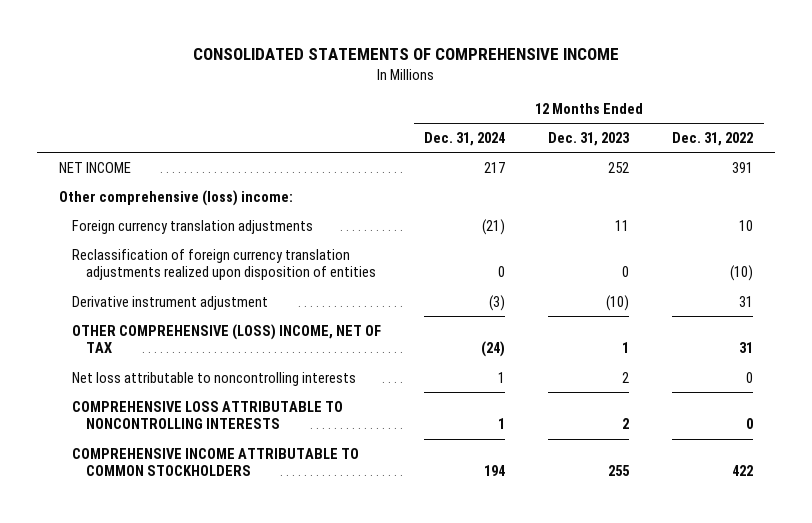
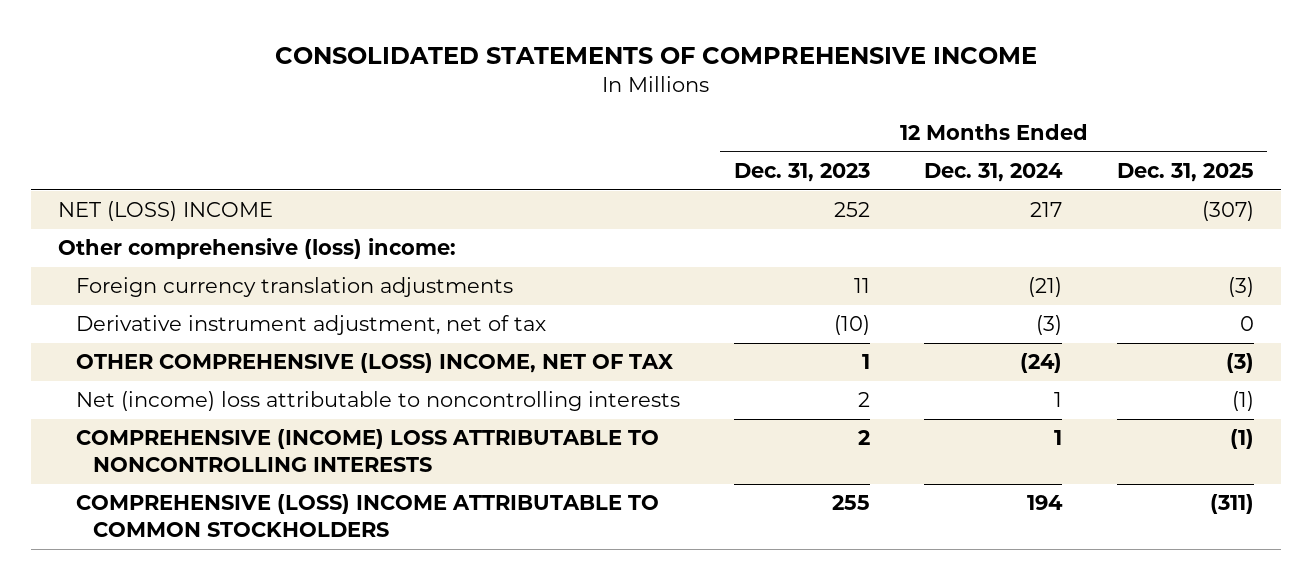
- | 12 Months Ended Dec. 31, 2024 | 12 Months Ended Dec. 31, 2023 | 12 Months Ended Dec. 31, 2022
+ | 12 Months Ended Dec. 31, 2023 | 12 Months Ended Dec. 31, 2024 | 12 Months Ended Dec. 31, 2025
- NET INCOME | 217 | 252 | 391
+ NET (LOSS) INCOME | 252 | 217 | (307)
- Reclassification of foreign currency translation adjustments realized upon disposition of entities | 0 | 0 | (10)
- Derivative instrument adjustment | (3) | (10) | 31
+ Derivative instrument adjustment, net of tax | (10) | (3) | 0
- Net loss attributable to noncontrolling interests | 1 | 2 | 0
- COMPREHENSIVE LOSS ATTRIBUTABLE TO NONCONTROLLING INTERESTS | 1 | 2 | 0
- COMPREHENSIVE INCOME ATTRIBUTABLE TO COMMON STOCKHOLDERS | 194 | 255 | 422
+ Net (income) loss attributable to noncontrolling interests | 2 | 1 | (1)
+ COMPREHENSIVE (INCOME) LOSS ATTRIBUTABLE TO NONCONTROLLING INTERESTS | 2 | 1 | (1)
+ COMPREHENSIVE (LOSS) INCOME ATTRIBUTABLE TO COMMON STOCKHOLDERS | 255 | 194 | (311)

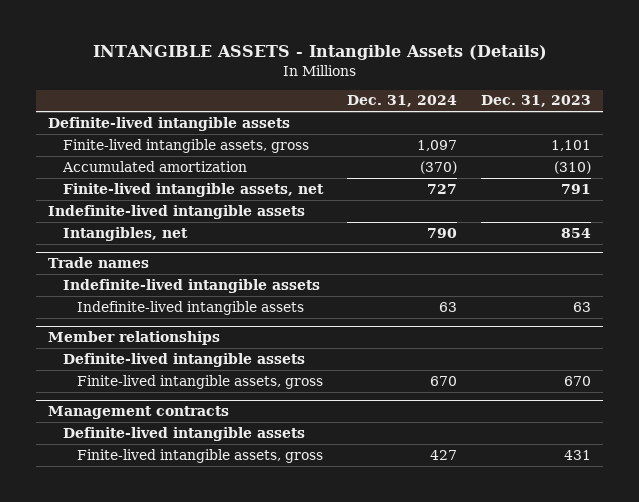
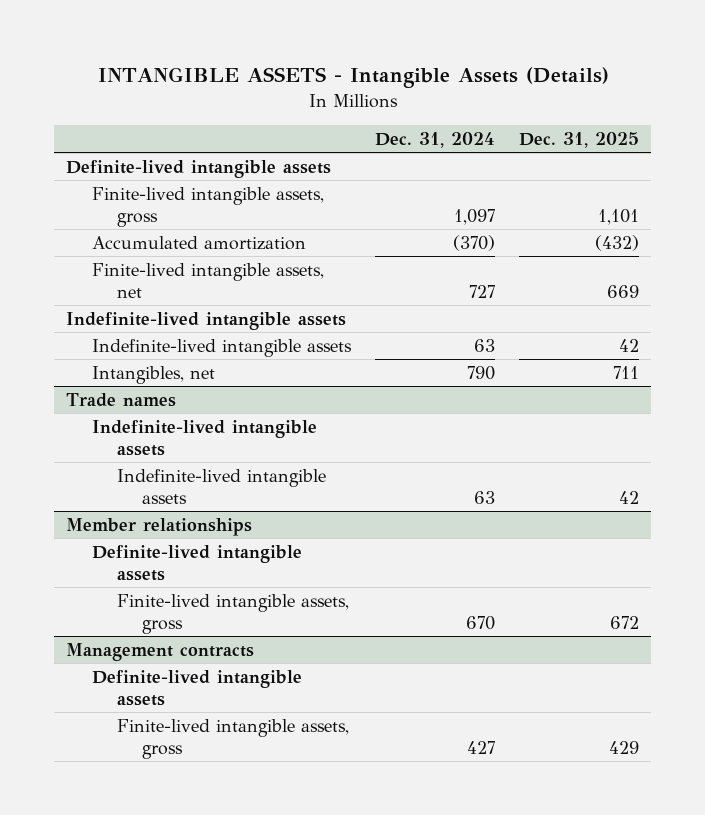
- | Dec. 31, 2024 | Dec. 31, 2023
+ | Dec. 31, 2024 | Dec. 31, 2025
+ Indefinite-lived intangible assets | 63 | 42

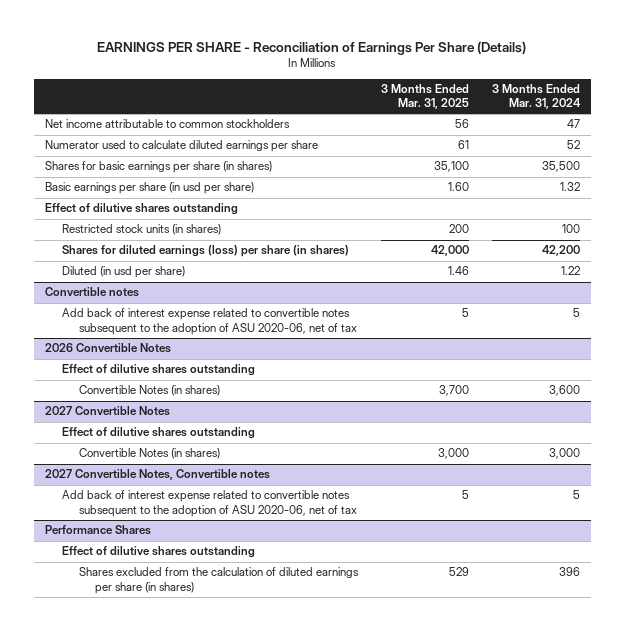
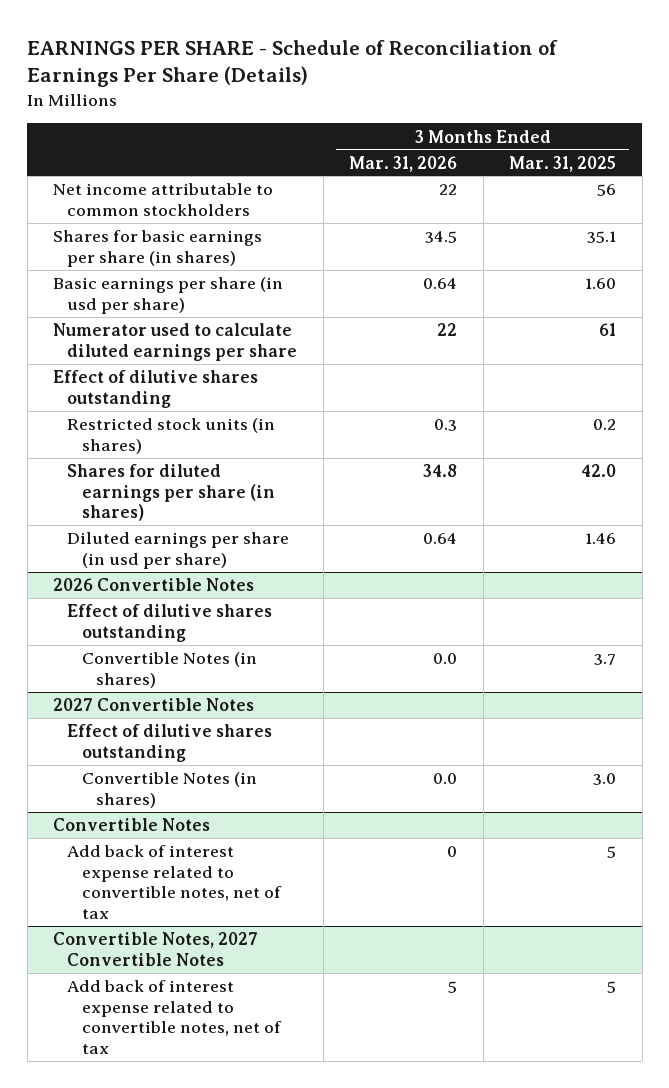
- EARNINGS PER SHARE - Reconciliation of Earnings Per Share (Details)
+ EARNINGS PER SHARE - Schedule of Reconciliation of Earnings Per Share (Details)
- | 3 Months Ended Mar. 31, 2025 | 3 Months Ended Mar. 31, 2024
+ | 3 Months Ended Mar. 31, 2026 | 3 Months Ended Mar. 31, 2025
- Shares for basic earnings per share (in shares) | 35,100 | 35,500
+ Shares for basic earnings per share (in shares) | 34.5 | 35.1
moved down: Numerator used to calculate diluted earnings per share | 22 | 61
- Restricted stock units (in shares) | 200 | 100
- Shares for diluted earnings (loss) per share (in shares) | 42,000 | 42,200
- Diluted (in usd per share) | 1.46 | 1.22
- Convertible notes
- Add back of interest expense related to convertible notes subsequent to the adoption of ASU 2020-06, net of tax | 5 | 5
+ Restricted stock units (in shares) | 0.3 | 0.2
+ Shares for diluted earnings per share (in shares) | 34.8 | 42.0
+ Diluted earnings per share (in usd per share) | 0.64 | 1.46
@ 2026 Convertible Notes
- Convertible Notes (in shares) | 3,700 | 3,600
+ Convertible Notes (in shares) | 0.0 | 3.7
@ 2027 Convertible Notes
- Convertible Notes (in shares) | 3,000 | 3,000
- 2027 Convertible Notes, Convertible notes
- Add back of interest expense related to convertible notes subsequent to the adoption of ASU 2020-06, net of tax | 5 | 5
- Performance Shares
- Effect of dilutive shares outstanding
- Shares excluded from the calculation of diluted earnings per share (in shares) | 529 | 396
@ 2027 Convertible Notes
+ Convertible Notes (in shares) | 0.0 | 3.0
+ Convertible Notes
+ Add back of interest expense related to convertible notes, net of tax | 0 | 5
+ Convertible Notes, 2027 Convertible Notes
+ Add back of interest expense related to convertible notes, net of tax | 5 | 5

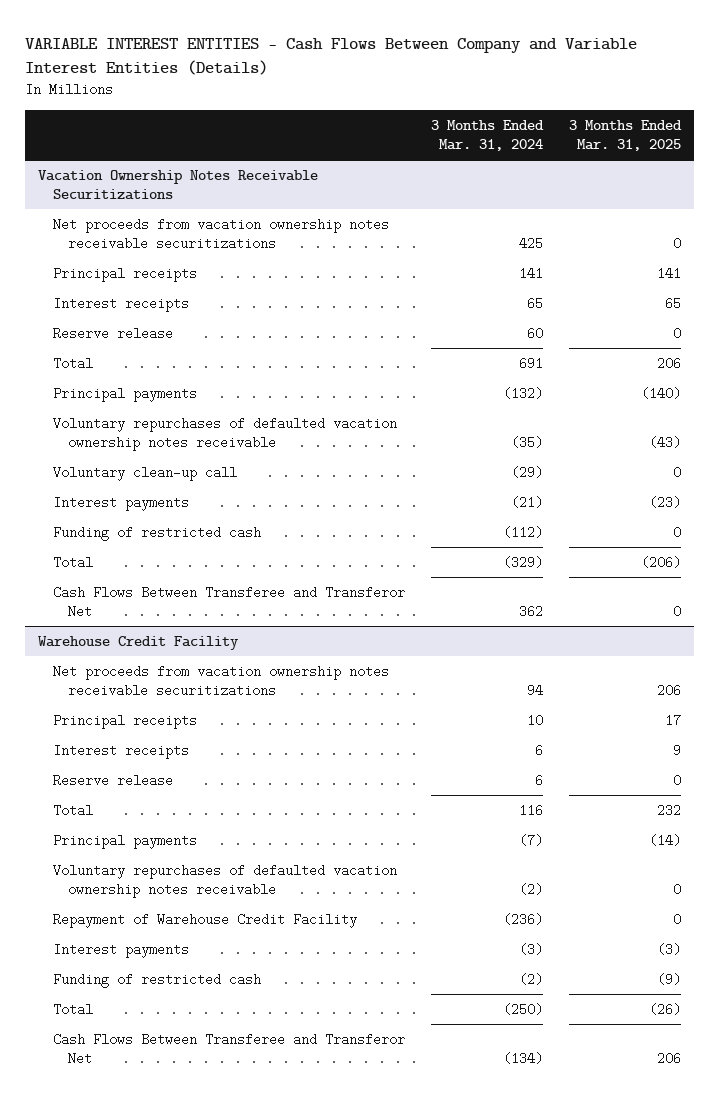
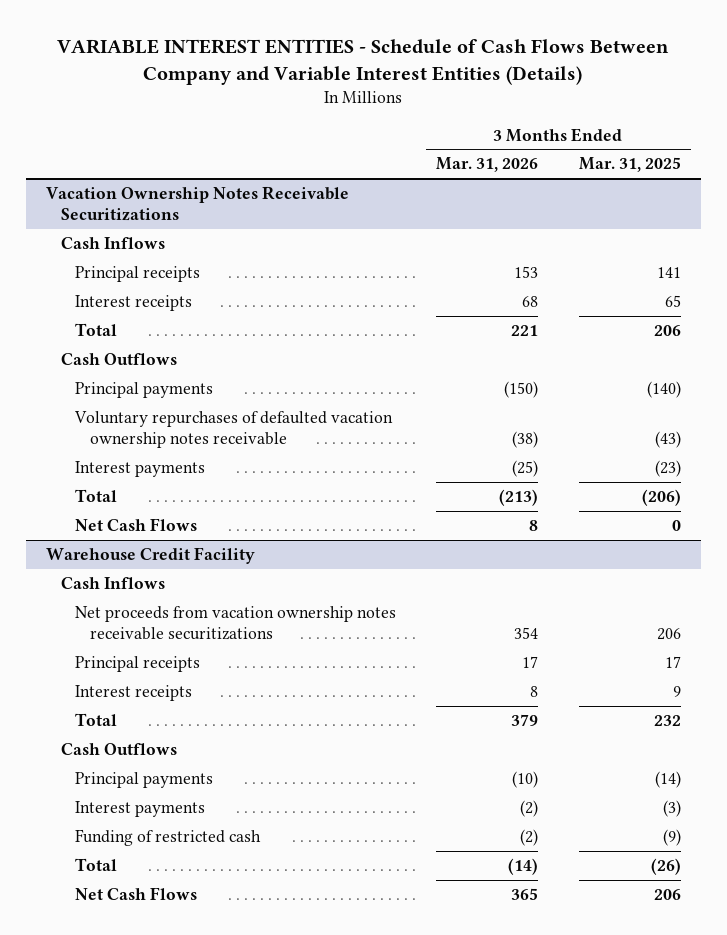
- VARIABLE INTEREST ENTITIES - Cash Flows Between Company and Variable Interest Entities (Details)
+ VARIABLE INTEREST ENTITIES - Schedule of Cash Flows Between Company and Variable Interest Entities (Details)
- | 3 Months Ended Mar. 31, 2024 | 3 Months Ended Mar. 31, 2025
+ | 3 Months Ended Mar. 31, 2026 | 3 Months Ended Mar. 31, 2025
@ Vacation Ownership Notes Receivable Securitizations
- Net proceeds from vacation ownership notes receivable securitizations | 425 | 0
+ Cash Inflows
- Reserve release | 60 | 0
+ Cash Outflows
- Voluntary clean-up call | (29) | 0
- Funding of restricted cash | (112) | 0
- Cash Flows Between Transferee and Transferor Net | 362 | 0
+ Net Cash Flows | 8 | 0
@ Warehouse Credit Facility
+ Cash Inflows
- Reserve release | 6 | 0
+ Cash Outflows
- Voluntary repurchases of defaulted vacation ownership notes receivable | (2) | 0
- Repayment of Warehouse Credit Facility | (236) | 0
- Cash Flows Between Transferee and Transferor Net | (134) | 206
+ Net Cash Flows | 365 | 206

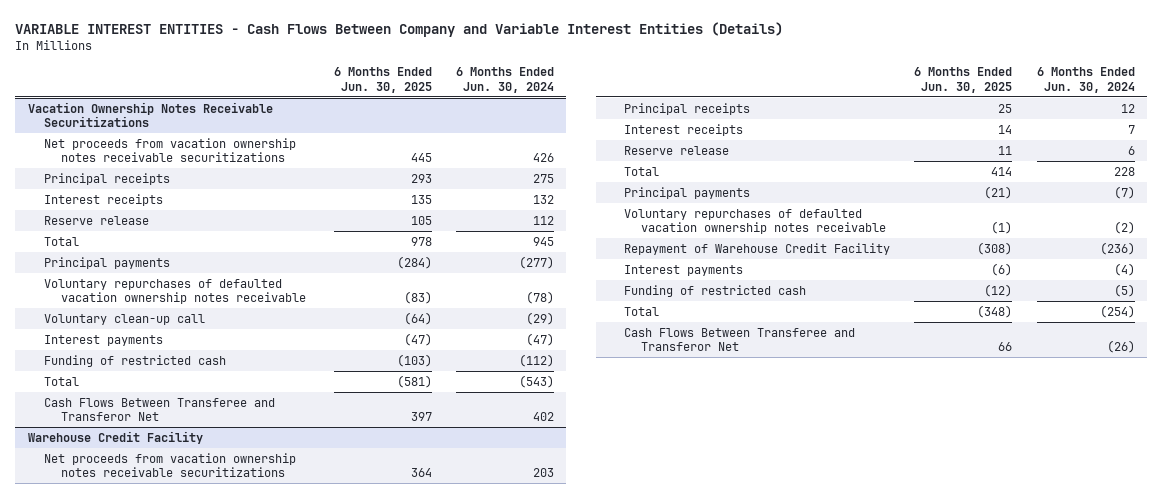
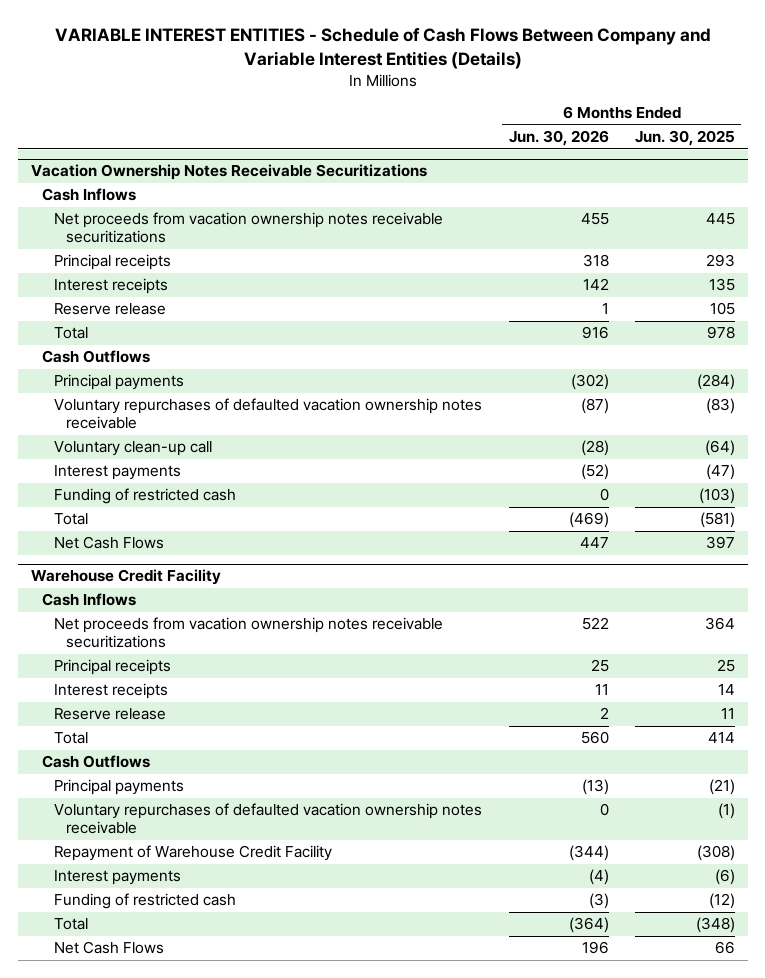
- VARIABLE INTEREST ENTITIES - Cash Flows Between Company and Variable Interest Entities (Details)
+ VARIABLE INTEREST ENTITIES - Schedule of Cash Flows Between Company and Variable Interest Entities (Details)
- | 6 Months Ended Jun. 30, 2025 | 6 Months Ended Jun. 30, 2024
+ | 6 Months Ended Jun. 30, 2026 | 6 Months Ended Jun. 30, 2025
@ Vacation Ownership Notes Receivable Securitizations
+ Cash Inflows
+ Cash Outflows
- Cash Flows Between Transferee and Transferor Net | 397 | 402
+ Net Cash Flows | 447 | 397
@ Warehouse Credit Facility
+ Cash Inflows
+ Cash Outflows
- Cash Flows Between Transferee and Transferor Net | 66 | (26)
+ Net Cash Flows | 196 | 66

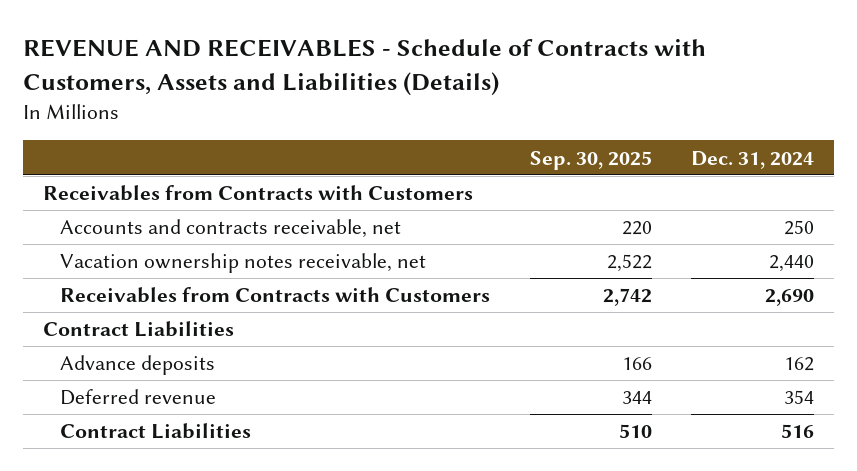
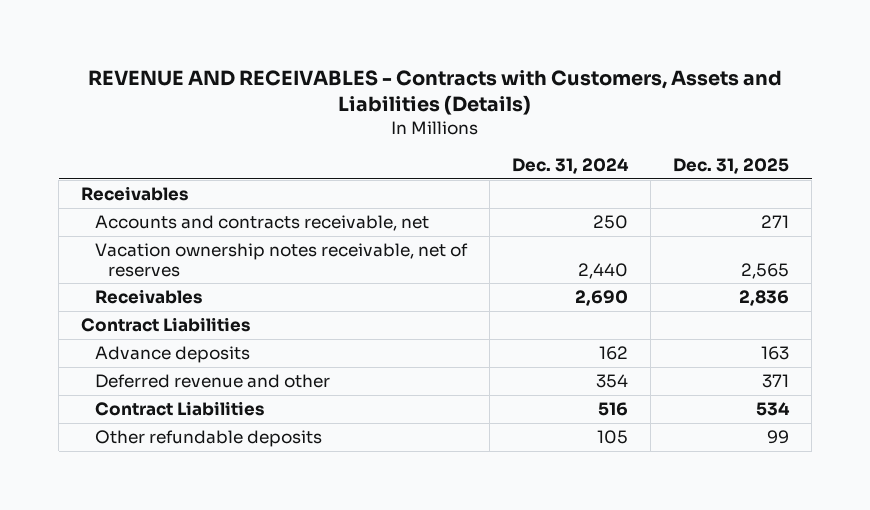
- REVENUE AND RECEIVABLES - Schedule of Contracts with Customers, Assets and Liabilities (Details)
+ REVENUE AND RECEIVABLES - Contracts with Customers, Assets and Liabilities (Details)
- | Sep. 30, 2025 | Dec. 31, 2024
+ | Dec. 31, 2024 | Dec. 31, 2025
- Receivables from Contracts with Customers
+ Receivables
- Vacation ownership notes receivable, net | 2,522 | 2,440
- Receivables from Contracts with Customers | 2,742 | 2,690
+ Vacation ownership notes receivable, net of reserves | 2,440 | 2,565
+ Receivables | 2,690 | 2,836
- Deferred revenue | 344 | 354
+ Deferred revenue and other | 354 | 371
+ Other refundable deposits | 105 | 99

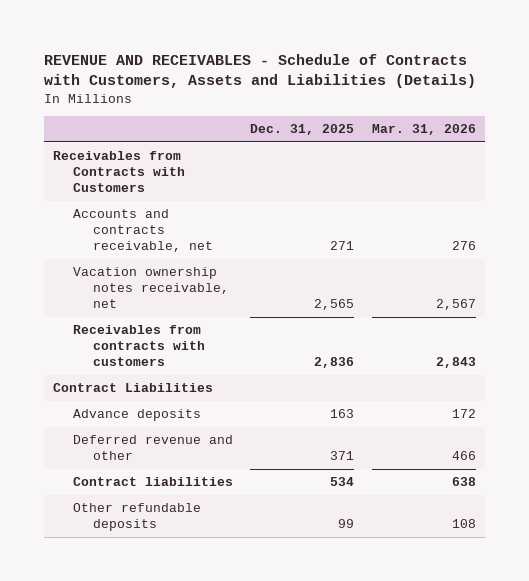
- REVENUE AND RECEIVABLES - Contracts with Customers, Assets and Liabilities (Details)
+ REVENUE AND RECEIVABLES - Schedule of Contracts with Customers, Assets and Liabilities (Details)
- | Dec. 31, 2024 | Dec. 31, 2025
+ | Dec. 31, 2025 | Mar. 31, 2026
- Receivables
+ Receivables from Contracts with Customers
- Vacation ownership notes receivable, net of reserves | 2,440 | 2,565
- Receivables | 2,690 | 2,836
+ Vacation ownership notes receivable, net | 2,565 | 2,567
+ Receivables from contracts with customers | 2,836 | 2,843
- Contract Liabilities | 516 | 534
+ Contract liabilities | 534 | 638

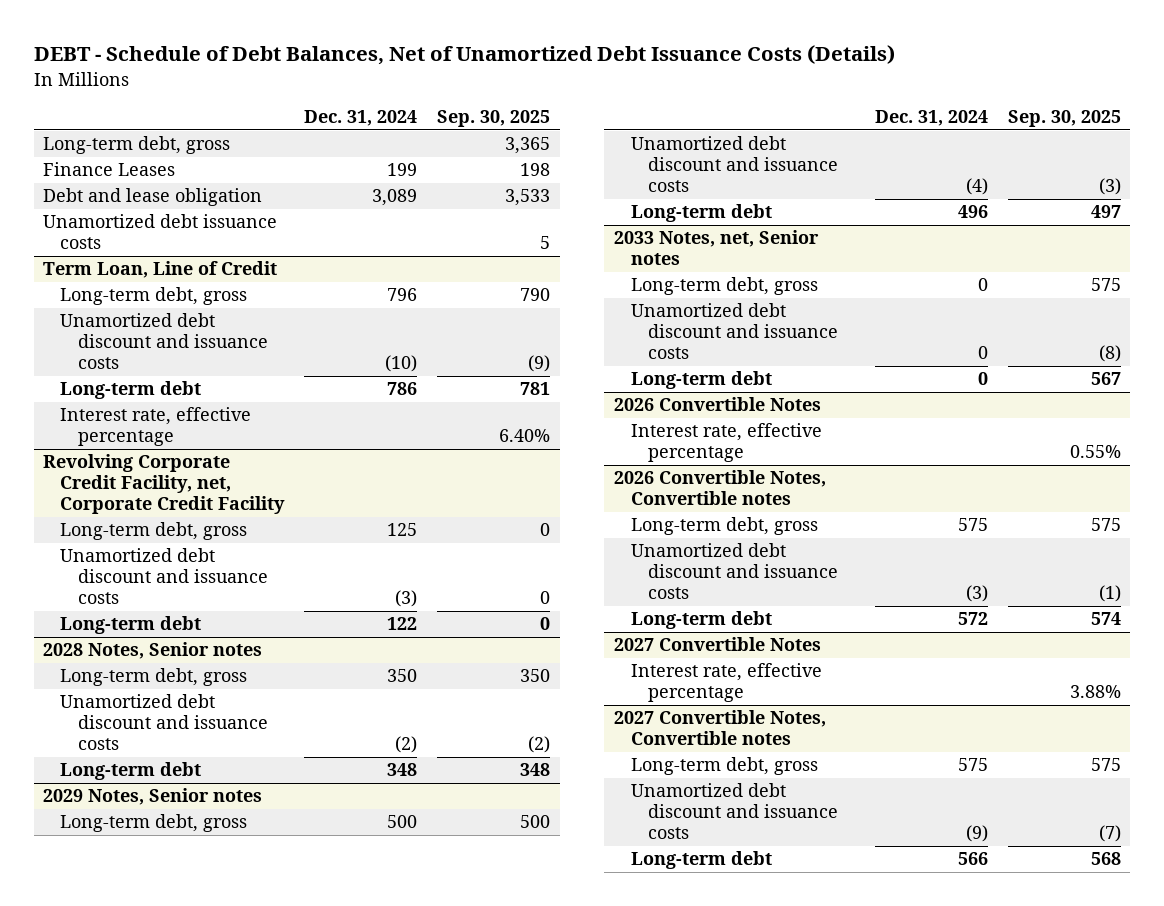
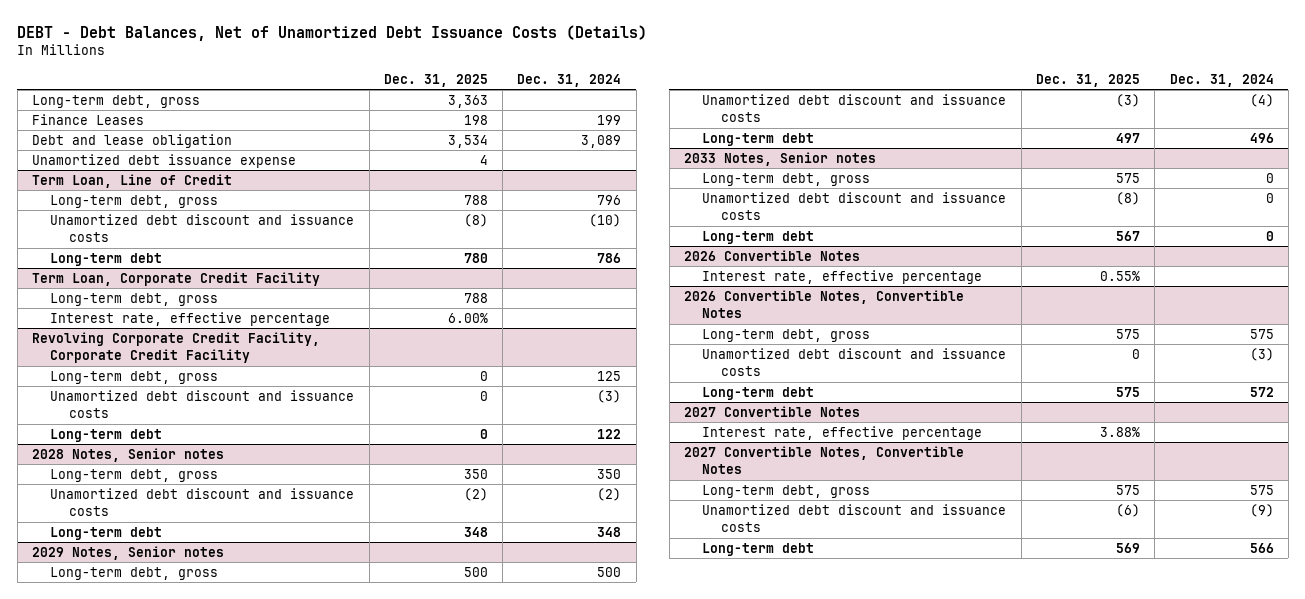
- DEBT - Schedule of Debt Balances, Net of Unamortized Debt Issuance Costs (Details)
+ DEBT - Debt Balances, Net of Unamortized Debt Issuance Costs (Details)
- | Dec. 31, 2024 | Sep. 30, 2025
+ | Dec. 31, 2025 | Dec. 31, 2024
- Unamortized debt issuance costs | | 5
+ Unamortized debt issuance expense | 4 |
+ Term Loan, Corporate Credit Facility
+ Long-term debt, gross | 788 |
- Revolving Corporate Credit Facility, net, Corporate Credit Facility
+ Revolving Corporate Credit Facility, Corporate Credit Facility
- 2033 Notes, net, Senior notes
+ 2033 Notes, Senior notes
- 2026 Convertible Notes, Convertible notes
+ 2026 Convertible Notes, Convertible Notes
- 2027 Convertible Notes, Convertible notes
+ 2027 Convertible Notes, Convertible Notes

